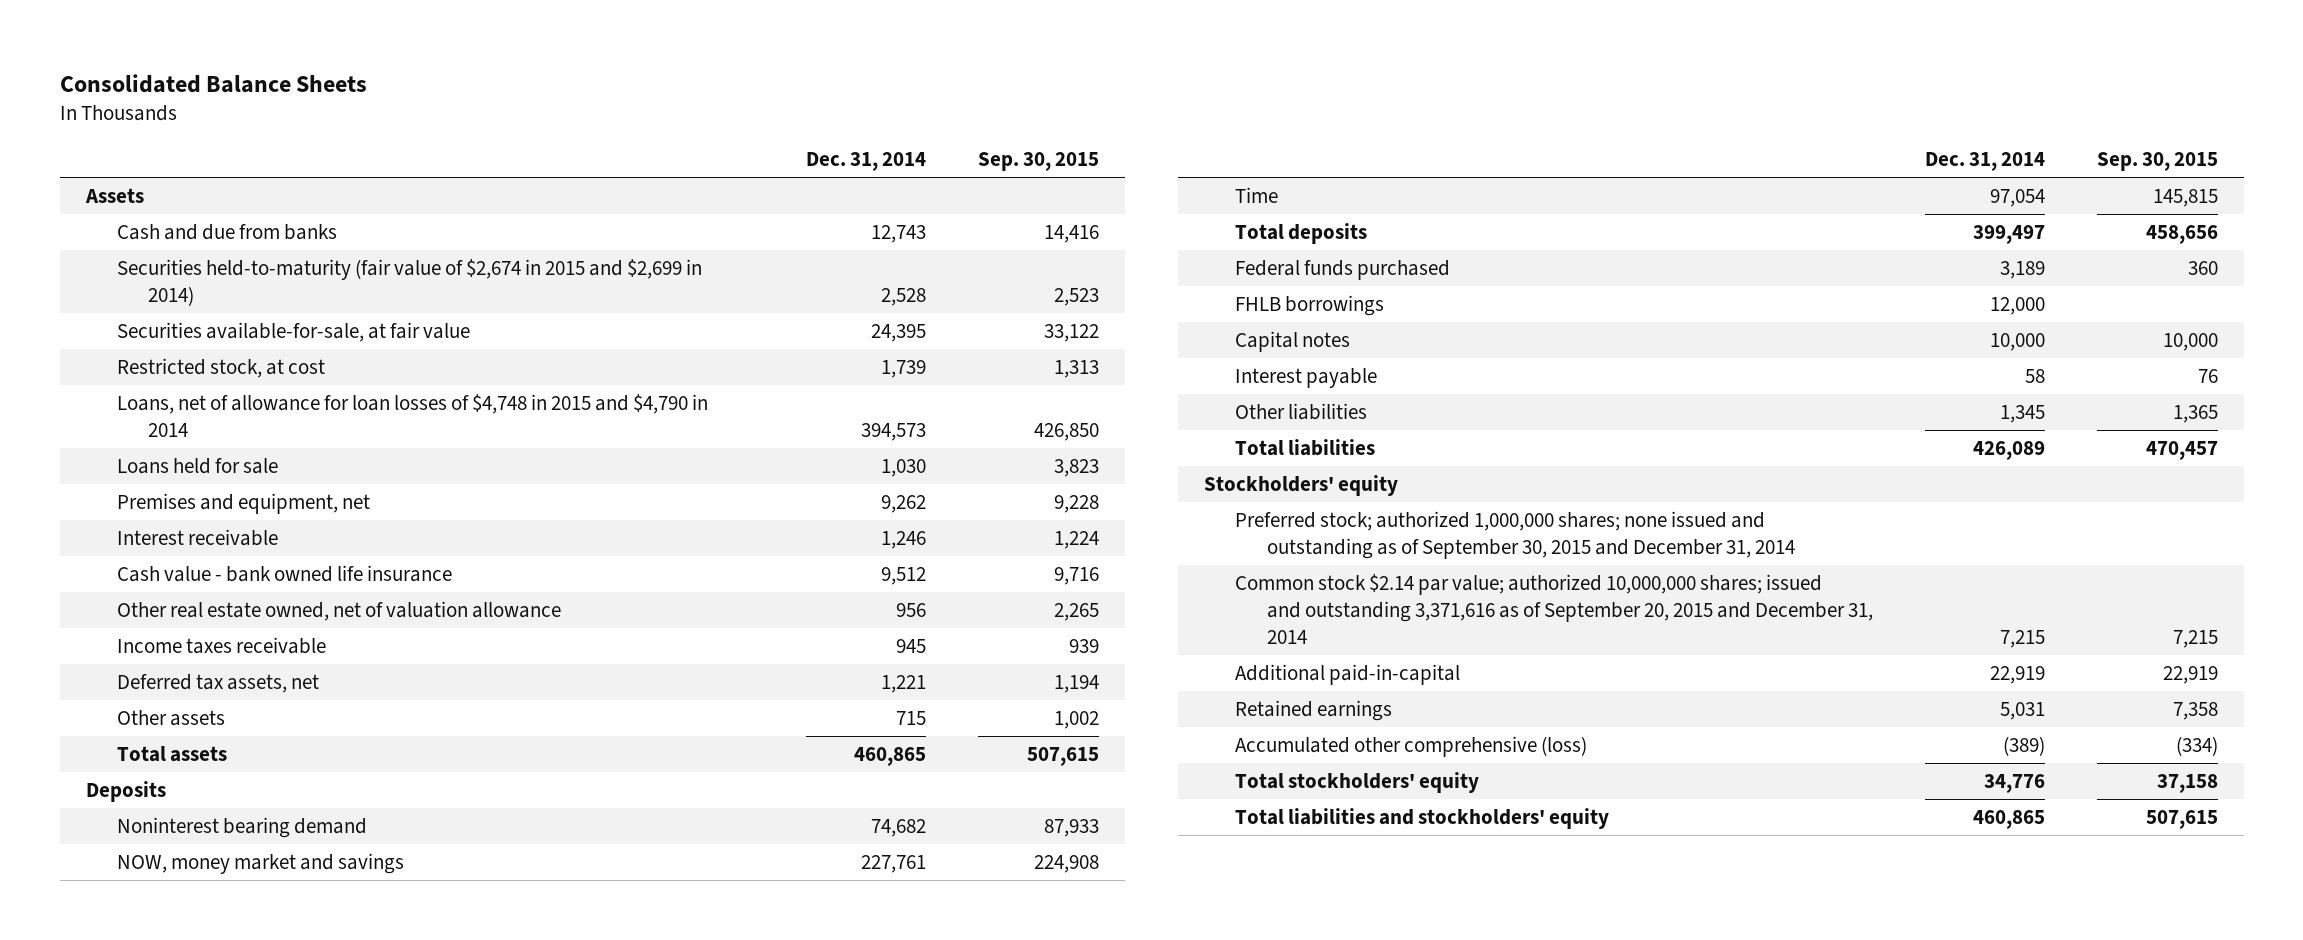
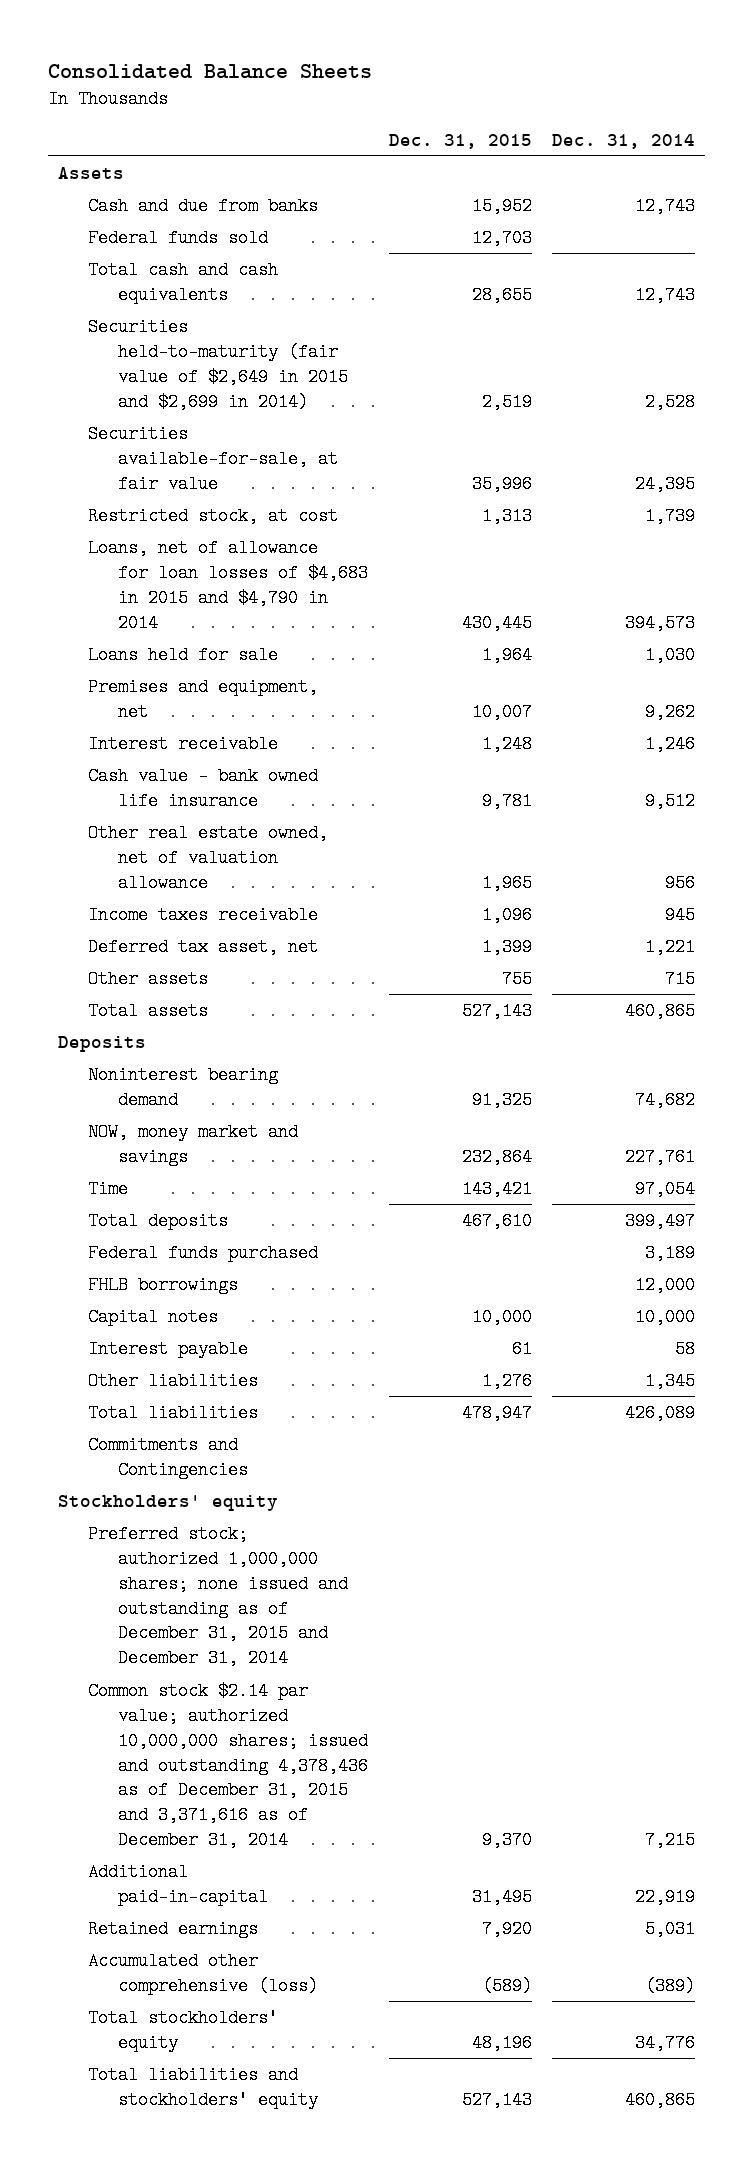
- | Dec. 31, 2014 | Sep. 30, 2015
+ | Dec. 31, 2015 | Dec. 31, 2014
- Securities held-to-maturity (fair value of $2,674 in 2015 and $2,699 in 2014) | 2,528 | 2,523
+ Federal funds sold | 12,703 |
+ Total cash and cash equivalents | 28,655 | 12,743
+ Securities held-to-maturity (fair value of $2,649 in 2015 and $2,699 in 2014) | 2,519 | 2,528
- Loans, net of allowance for loan losses of $4,748 in 2015 and $4,790 in 2014 | 394,573 | 426,850
+ Loans, net of allowance for loan losses of $4,683 in 2015 and $4,790 in 2014 | 430,445 | 394,573
- Deferred tax assets, net | 1,221 | 1,194
+ Deferred tax asset, net | 1,399 | 1,221
+ Commitments and Contingencies
- Preferred stock; authorized 1,000,000 shares; none issued and outstanding as of September 30, 2015 and December 31, 2014
- Common stock $2.14 par value; authorized 10,000,000 shares; issued and outstanding 3,371,616 as of September 20, 2015 and December 31, 2014 | 7,215 | 7,215
+ Preferred stock; authorized 1,000,000 shares; none issued and outstanding as of December 31, 2015 and December 31, 2014
+ Common stock $2.14 par value; authorized 10,000,000 shares; issued and outstanding 4,378,436 as of December 31, 2015 and 3,371,616 as of December 31, 2014 | 9,370 | 7,215

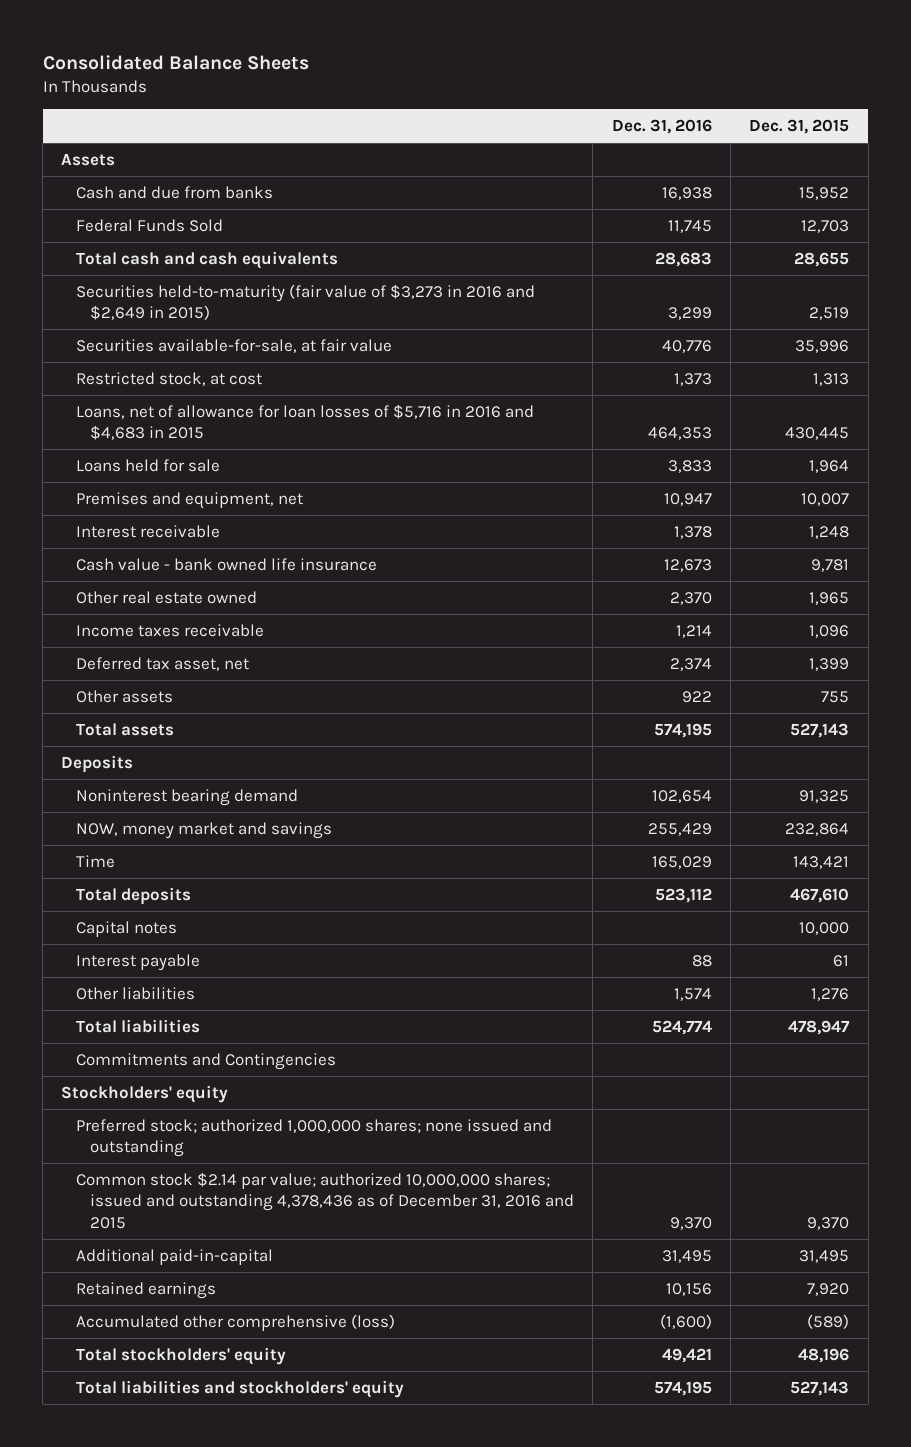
- | Dec. 31, 2015 | Dec. 31, 2014
+ | Dec. 31, 2016 | Dec. 31, 2015
- Federal funds sold | 12,703 |
+ Federal Funds Sold | 11,745 | 12,703
- Securities held-to-maturity (fair value of $2,649 in 2015 and $2,699 in 2014) | 2,519 | 2,528
+ Securities held-to-maturity (fair value of $3,273 in 2016 and $2,649 in 2015) | 3,299 | 2,519
- Loans, net of allowance for loan losses of $4,683 in 2015 and $4,790 in 2014 | 430,445 | 394,573
+ Loans, net of allowance for loan losses of $5,716 in 2016 and $4,683 in 2015 | 464,353 | 430,445
- Other real estate owned, net of valuation allowance | 1,965 | 956
+ Other real estate owned | 2,370 | 1,965
- Federal funds purchased | | 3,189
- FHLB borrowings | | 12,000
- Preferred stock; authorized 1,000,000 shares; none issued and outstanding as of December 31, 2015 and December 31, 2014
- Common stock $2.14 par value; authorized 10,000,000 shares; issued and outstanding 4,378,436 as of December 31, 2015 and 3,371,616 as of December 31, 2014 | 9,370 | 7,215
+ Preferred stock; authorized 1,000,000 shares; none issued and outstanding
+ Common stock $2.14 par value; authorized 10,000,000 shares; issued and outstanding 4,378,436 as of December 31, 2016 and 2015 | 9,370 | 9,370

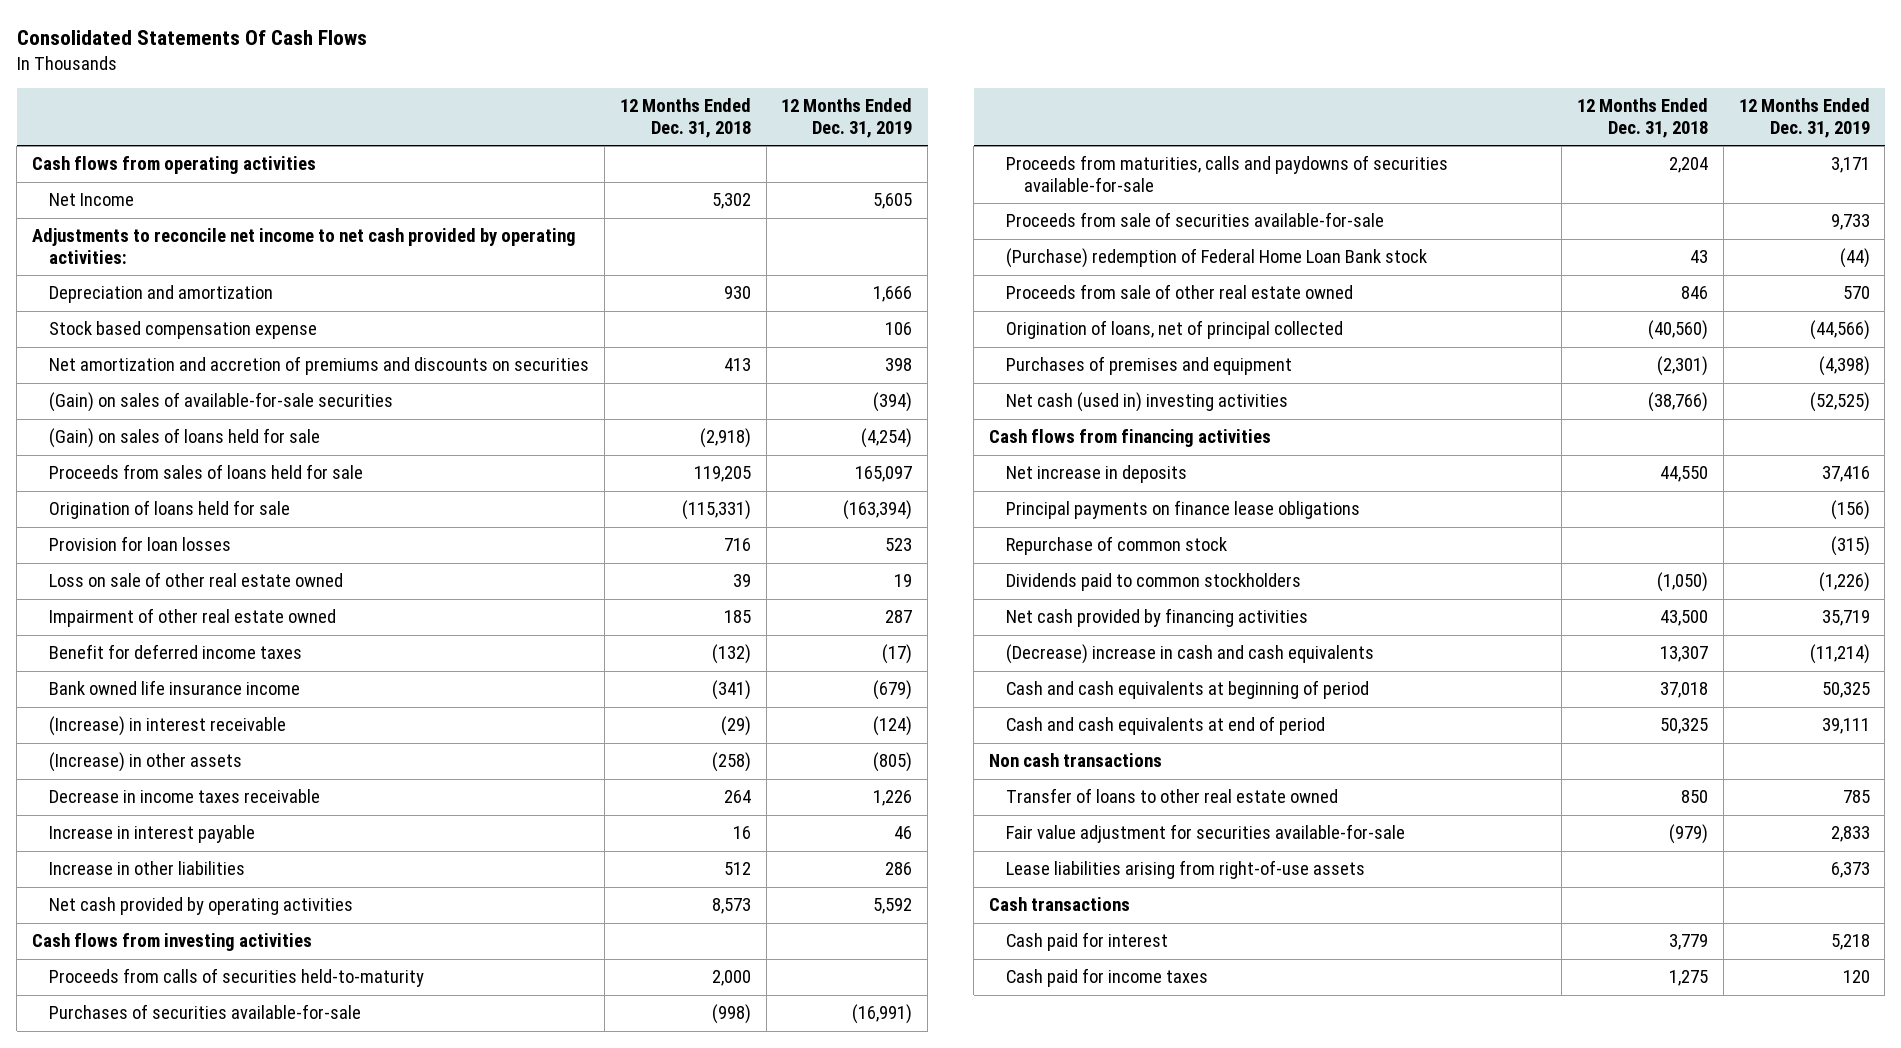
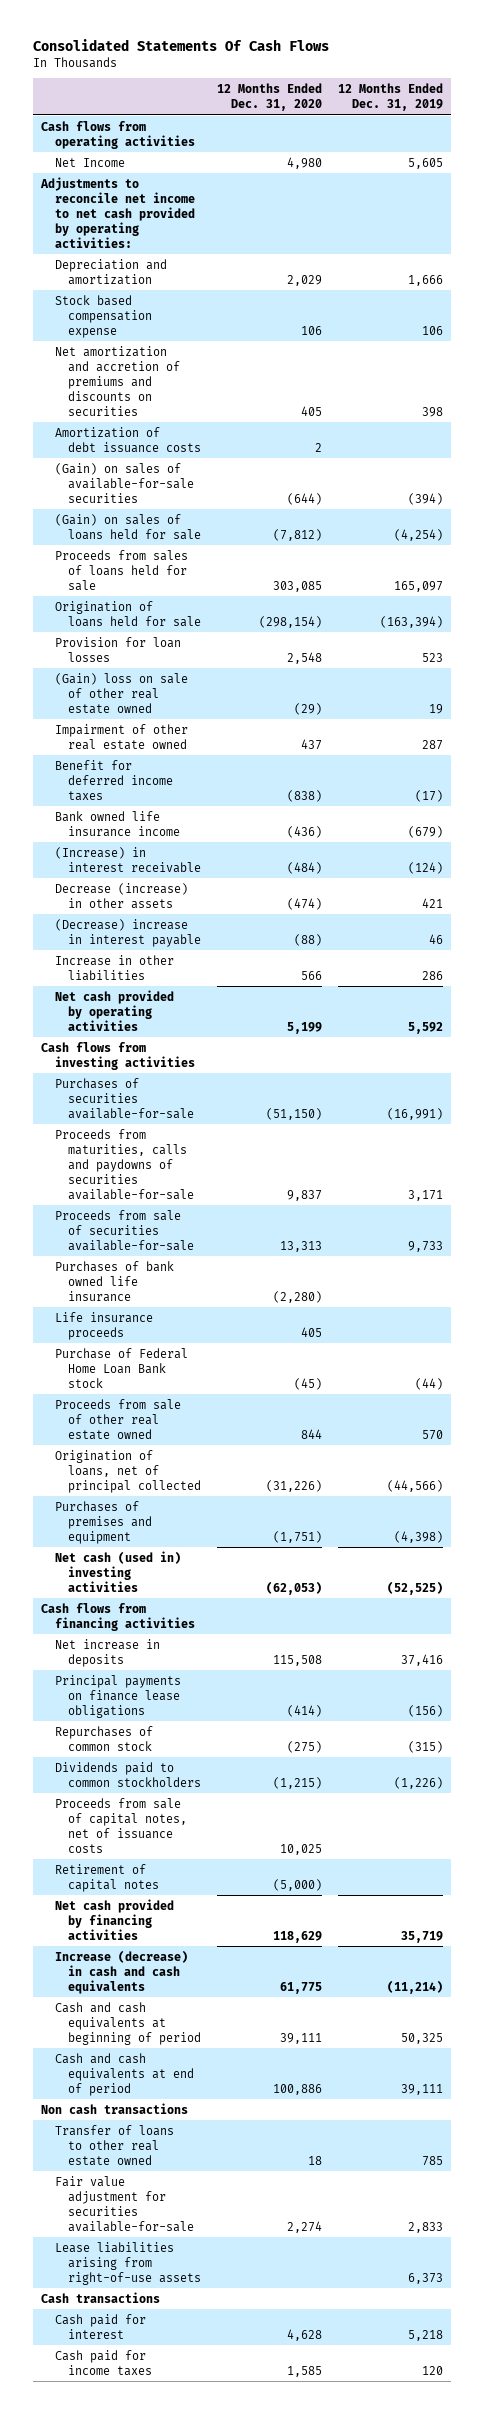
- | 12 Months Ended Dec. 31, 2018 | 12 Months Ended Dec. 31, 2019
+ | 12 Months Ended Dec. 31, 2020 | 12 Months Ended Dec. 31, 2019
+ Amortization of debt issuance costs | 2 |
- Loss on sale of other real estate owned | 39 | 19
+ (Gain) loss on sale of other real estate owned | (29) | 19
- (Increase) in other assets | (258) | (805)
- Decrease in income taxes receivable | 264 | 1,226
- Increase in interest payable | 16 | 46
+ Decrease (increase) in other assets | (474) | 421
+ (Decrease) increase in interest payable | (88) | 46
- Proceeds from calls of securities held-to-maturity | 2,000 |
- (Purchase) redemption of Federal Home Loan Bank stock | 43 | (44)
+ Purchases of bank owned life insurance | (2,280) |
+ Life insurance proceeds | 405 |
+ Purchase of Federal Home Loan Bank stock | (45) | (44)
- Repurchase of common stock | | (315)
+ Repurchases of common stock | (275) | (315)
+ Proceeds from sale of capital notes, net of issuance costs | 10,025 |
+ Retirement of capital notes | (5,000) |
- (Decrease) increase in cash and cash equivalents | 13,307 | (11,214)
+ Increase (decrease) in cash and cash equivalents | 61,775 | (11,214)

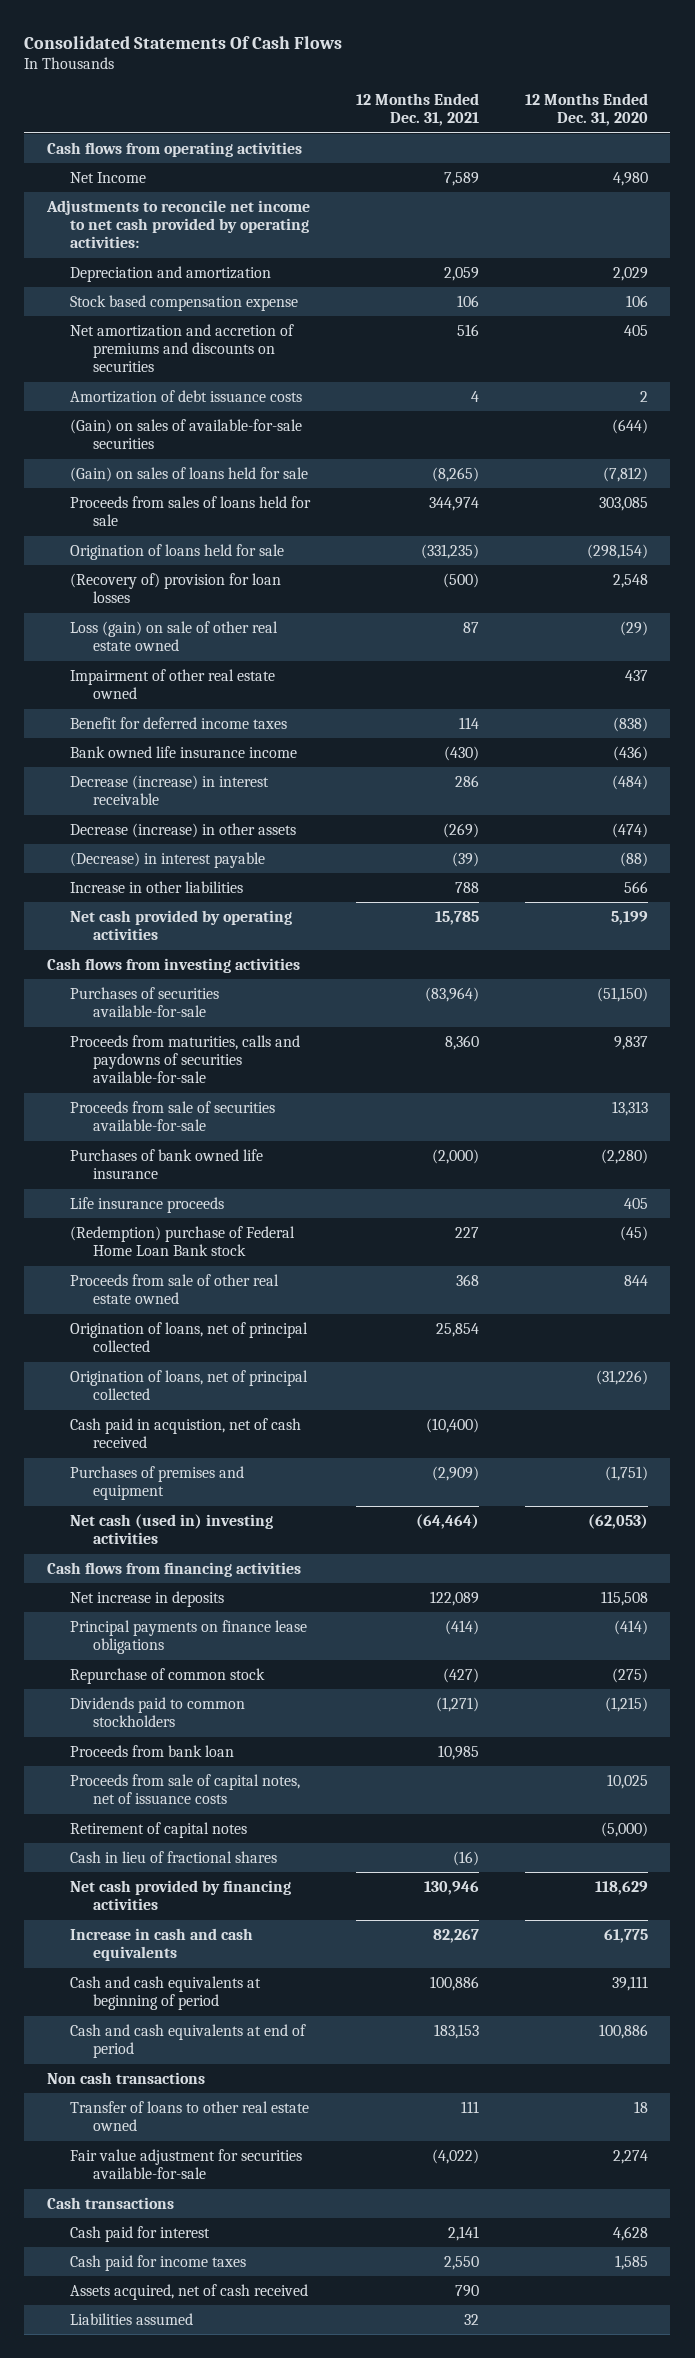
- | 12 Months Ended Dec. 31, 2020 | 12 Months Ended Dec. 31, 2019
+ | 12 Months Ended Dec. 31, 2021 | 12 Months Ended Dec. 31, 2020
- Provision for loan losses | 2,548 | 523
- (Gain) loss on sale of other real estate owned | (29) | 19
+ (Recovery of) provision for loan losses | (500) | 2,548
+ Loss (gain) on sale of other real estate owned | 87 | (29)
- (Increase) in interest receivable | (484) | (124)
+ Decrease (increase) in interest receivable | 286 | (484)
- (Decrease) increase in interest payable | (88) | 46
+ (Decrease) in interest payable | (39) | (88)
- Purchase of Federal Home Loan Bank stock | (45) | (44)
+ (Redemption) purchase of Federal Home Loan Bank stock | 227 | (45)
+ Origination of loans, net of principal collected | 25,854 |
+ Cash paid in acquistion, net of cash received | (10,400) |
- Repurchases of common stock | (275) | (315)
+ Repurchase of common stock | (427) | (275)
+ Proceeds from bank loan | 10,985 |
+ Cash in lieu of fractional shares | (16) |
- Increase (decrease) in cash and cash equivalents | 61,775 | (11,214)
+ Increase in cash and cash equivalents | 82,267 | 61,775
- Lease liabilities arising from right-of-use assets | | 6,373
+ Assets acquired, net of cash received | 790 |
+ Liabilities assumed | 32 |

